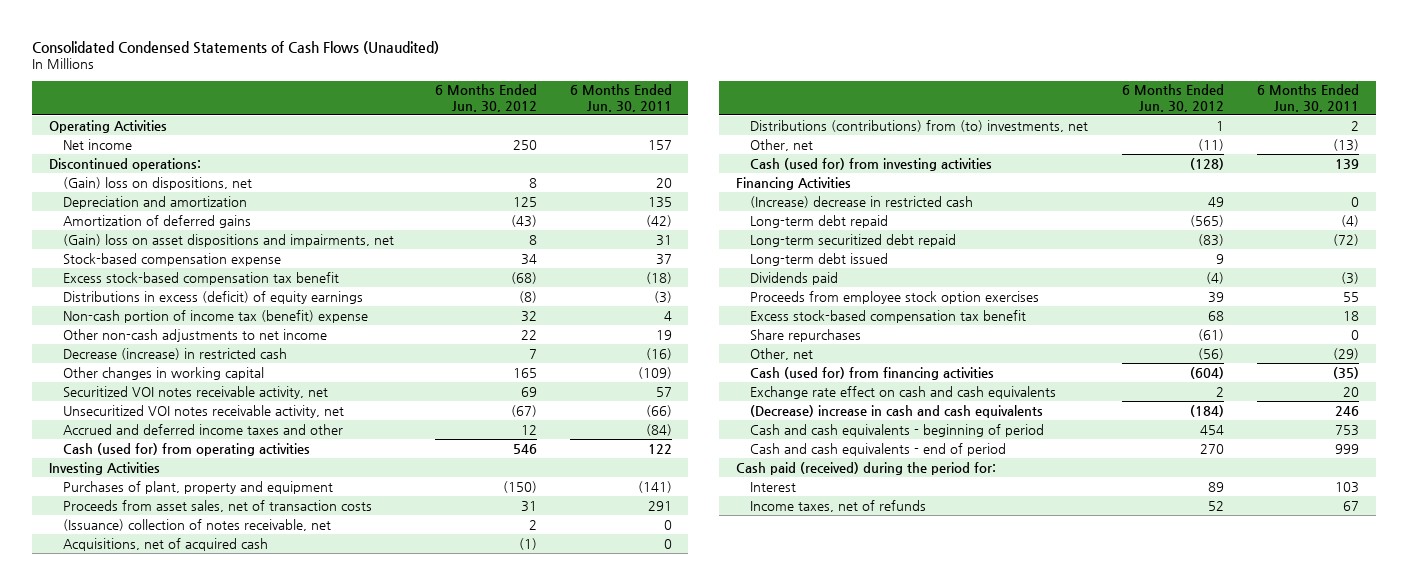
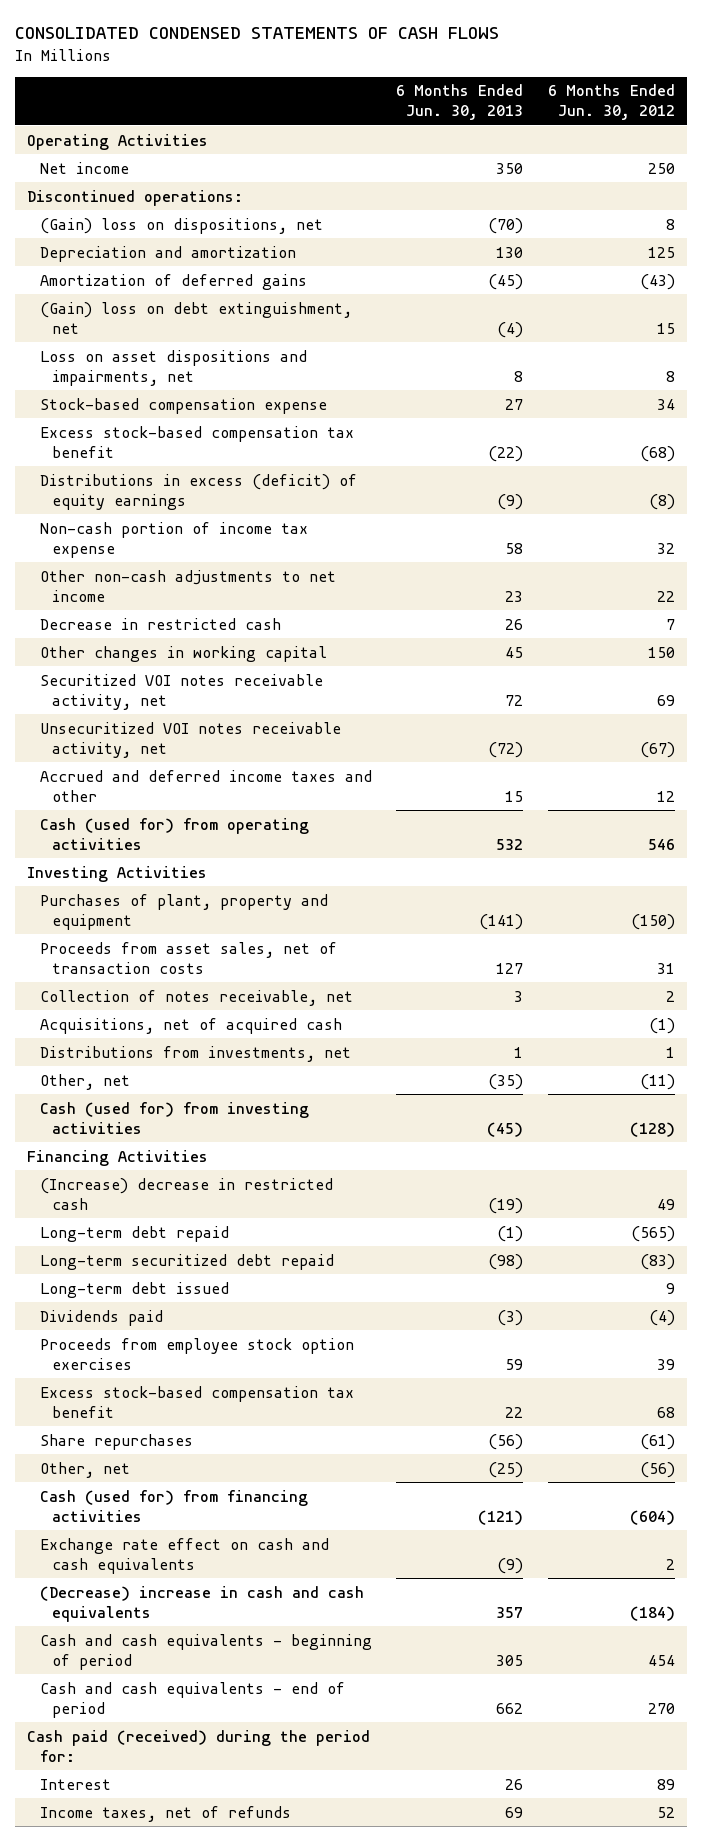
- Consolidated Condensed Statements of Cash Flows (Unaudited)
+ CONSOLIDATED CONDENSED STATEMENTS OF CASH FLOWS
- | 6 Months Ended Jun. 30, 2012 | 6 Months Ended Jun. 30, 2011
+ | 6 Months Ended Jun. 30, 2013 | 6 Months Ended Jun. 30, 2012
- (Gain) loss on asset dispositions and impairments, net | 8 | 31
+ (Gain) loss on debt extinguishment, net | (4) | 15
+ Loss on asset dispositions and impairments, net | 8 | 8
- Non-cash portion of income tax (benefit) expense | 32 | 4
+ Non-cash portion of income tax expense | 58 | 32
- Decrease (increase) in restricted cash | 7 | (16)
- Other changes in working capital | 165 | (109)
+ Decrease in restricted cash | 26 | 7
+ Other changes in working capital | 45 | 150
- (Issuance) collection of notes receivable, net | 2 | 0
+ Collection of notes receivable, net | 3 | 2
- Distributions (contributions) from (to) investments, net | 1 | 2
+ Distributions from investments, net | 1 | 1

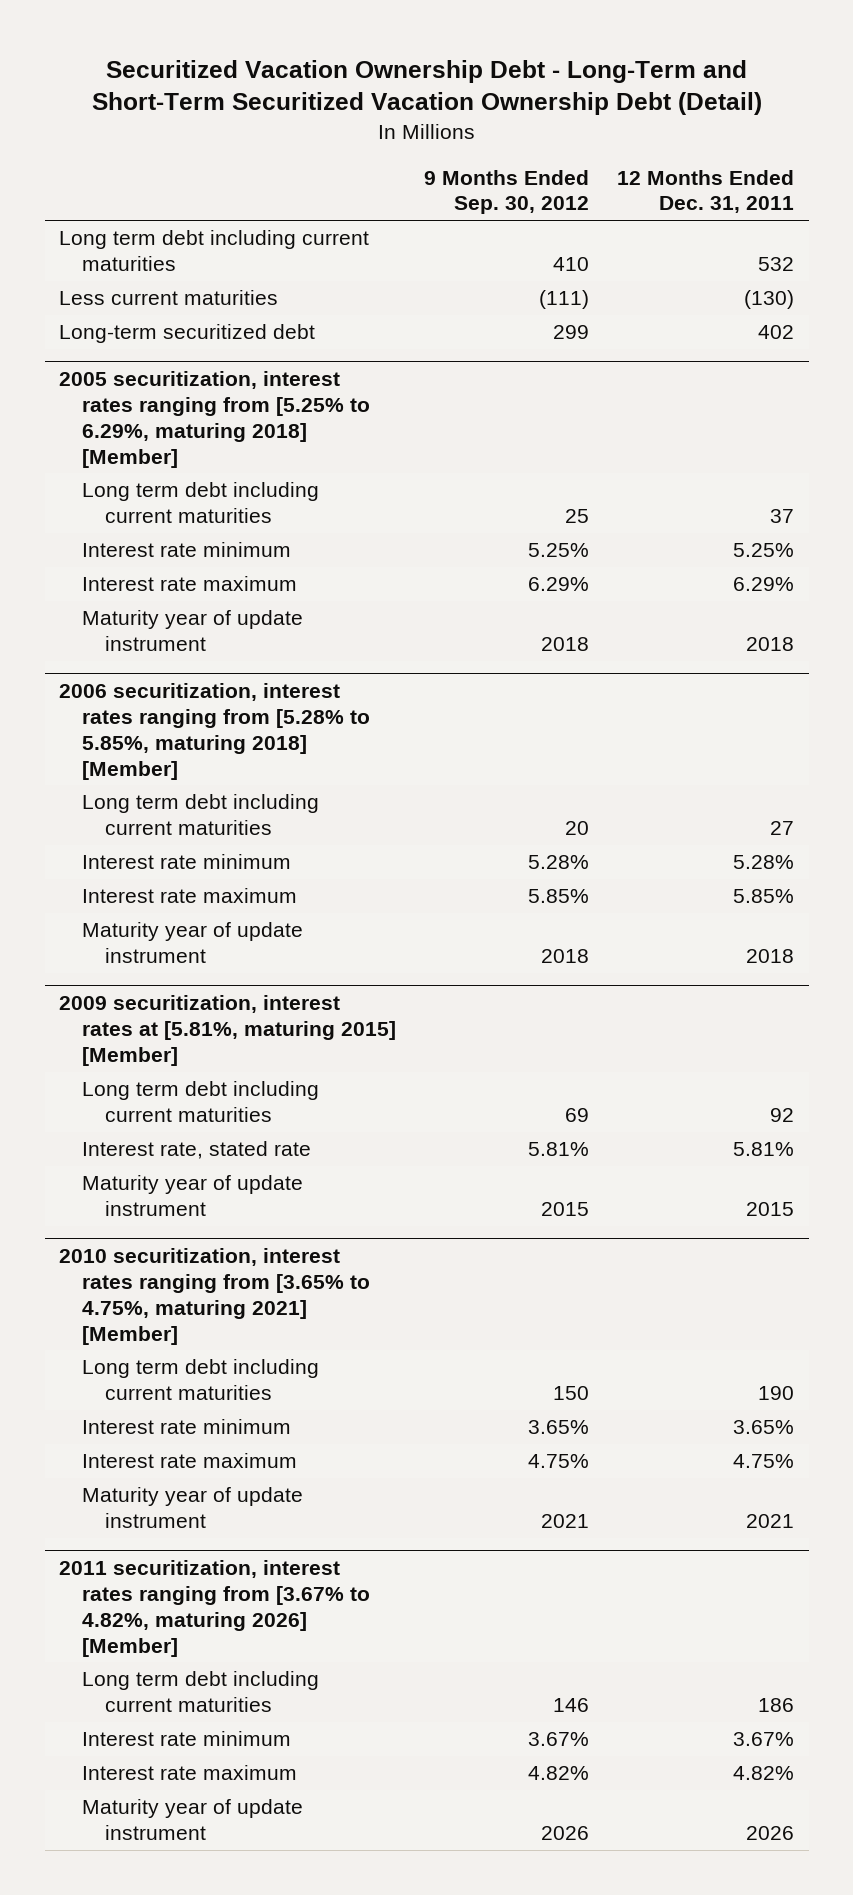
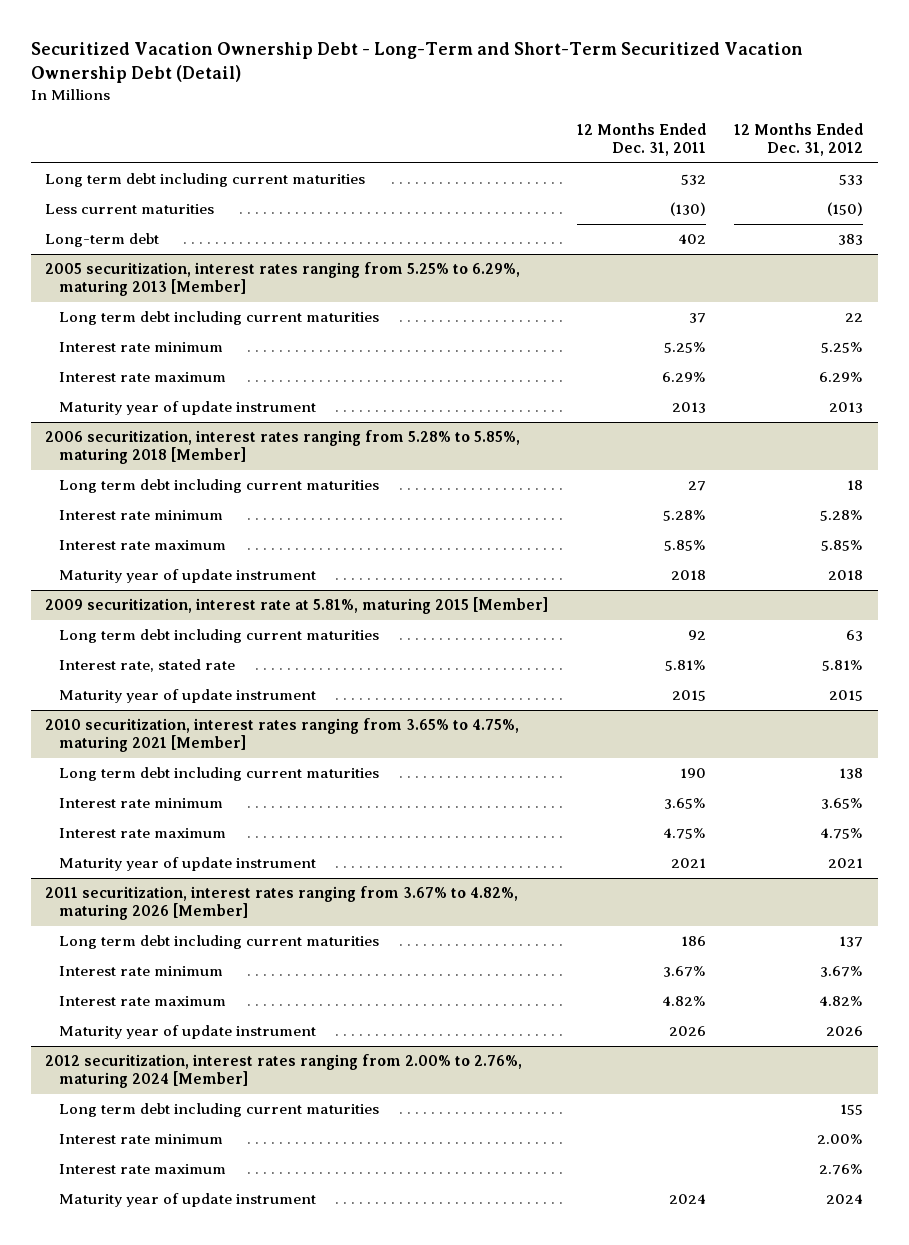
- | 9 Months Ended Sep. 30, 2012 | 12 Months Ended Dec. 31, 2011
+ | 12 Months Ended Dec. 31, 2011 | 12 Months Ended Dec. 31, 2012
- Long-term securitized debt | 299 | 402
- 2005 securitization, interest rates ranging from [5.25% to 6.29%, maturing 2018] [Member]
+ Long-term debt | 402 | 383
+ 2005 securitization, interest rates ranging from 5.25% to 6.29%, maturing 2013 [Member]
- Maturity year of update instrument | 2018 | 2018
- 2006 securitization, interest rates ranging from [5.28% to 5.85%, maturing 2018] [Member]
+ Maturity year of update instrument | 2013 | 2013
+ 2006 securitization, interest rates ranging from 5.28% to 5.85%, maturing 2018 [Member]
- 2009 securitization, interest rates at [5.81%, maturing 2015] [Member]
+ 2009 securitization, interest rate at 5.81%, maturing 2015 [Member]
- 2010 securitization, interest rates ranging from [3.65% to 4.75%, maturing 2021] [Member]
+ 2010 securitization, interest rates ranging from 3.65% to 4.75%, maturing 2021 [Member]
- 2011 securitization, interest rates ranging from [3.67% to 4.82%, maturing 2026] [Member]
+ 2011 securitization, interest rates ranging from 3.67% to 4.82%, maturing 2026 [Member]
+ 2012 securitization, interest rates ranging from 2.00% to 2.76%, maturing 2024 [Member]
+ Long term debt including current maturities | | 155
+ Interest rate minimum | | 2.00%
+ Interest rate maximum | | 2.76%
+ Maturity year of update instrument | 2024 | 2024

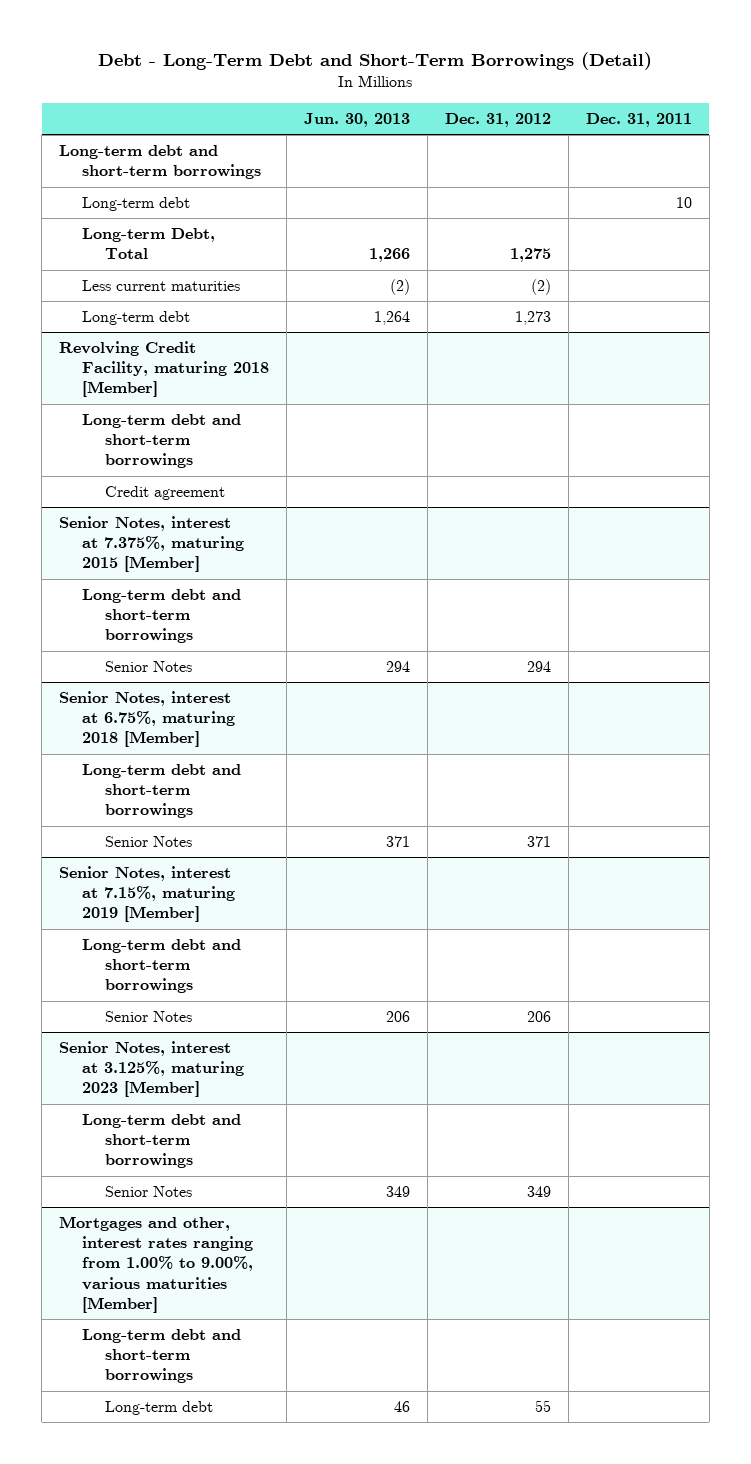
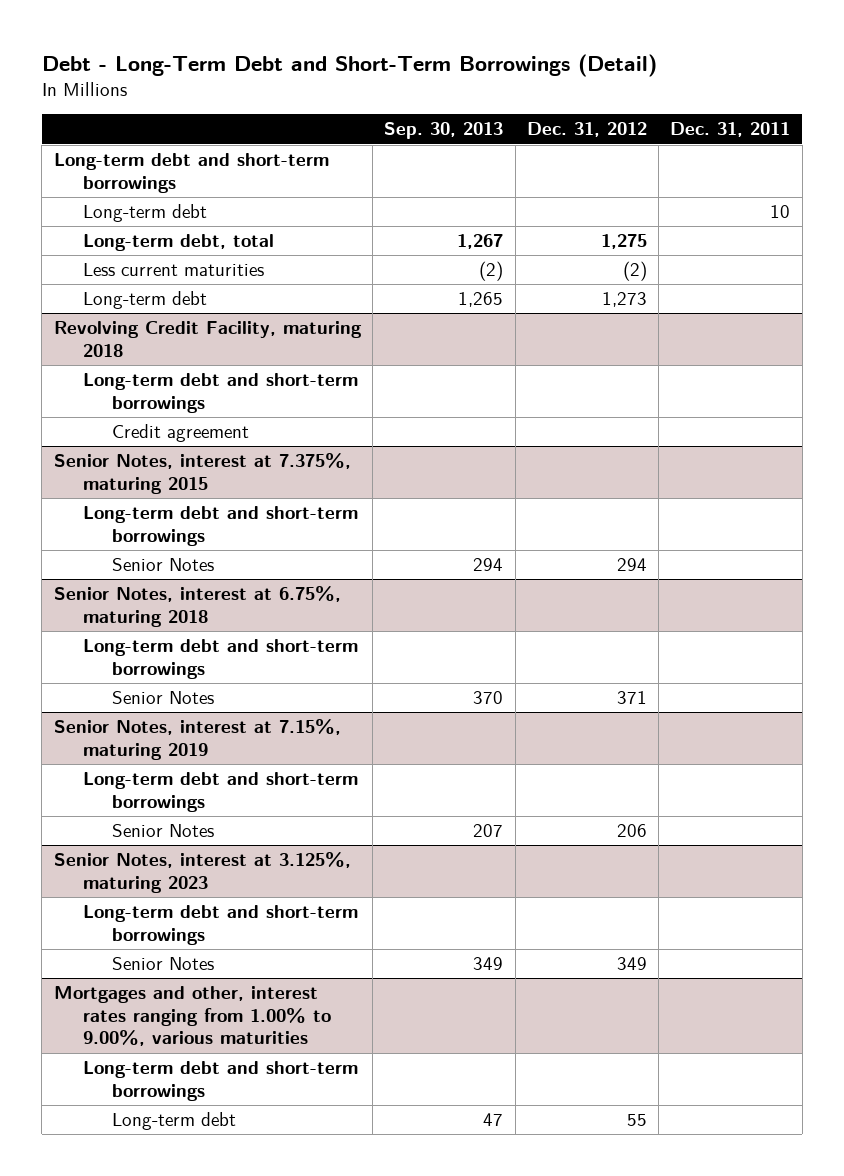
- | Jun. 30, 2013 | Dec. 31, 2012 | Dec. 31, 2011
+ | Sep. 30, 2013 | Dec. 31, 2012 | Dec. 31, 2011
- Long-term Debt, Total | 1,266 | 1,275 |
+ Long-term debt, total | 1,267 | 1,275 |
- Revolving Credit Facility, maturing 2018 [Member]
+ Revolving Credit Facility, maturing 2018
- Senior Notes, interest at 7.375%, maturing 2015 [Member]
+ Senior Notes, interest at 7.375%, maturing 2015
- Senior Notes, interest at 6.75%, maturing 2018 [Member]
+ Senior Notes, interest at 6.75%, maturing 2018
- Senior Notes, interest at 7.15%, maturing 2019 [Member]
+ Senior Notes, interest at 7.15%, maturing 2019
- Senior Notes, interest at 3.125%, maturing 2023 [Member]
+ Senior Notes, interest at 3.125%, maturing 2023
- Mortgages and other, interest rates ranging from 1.00% to 9.00%, various maturities [Member]
+ Mortgages and other, interest rates ranging from 1.00% to 9.00%, various maturities

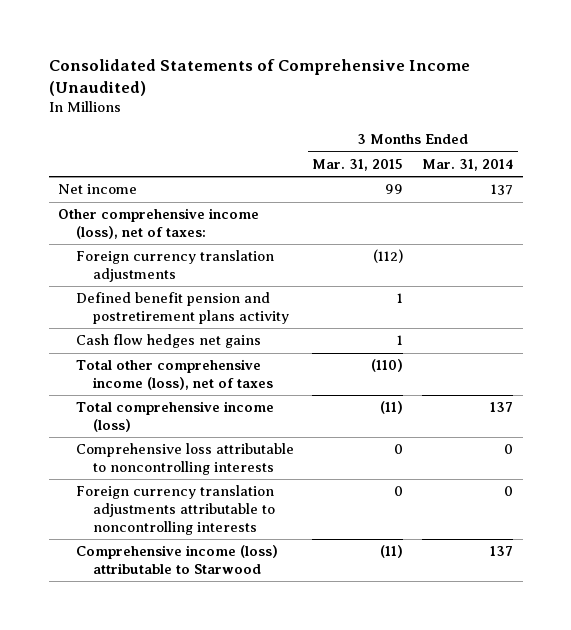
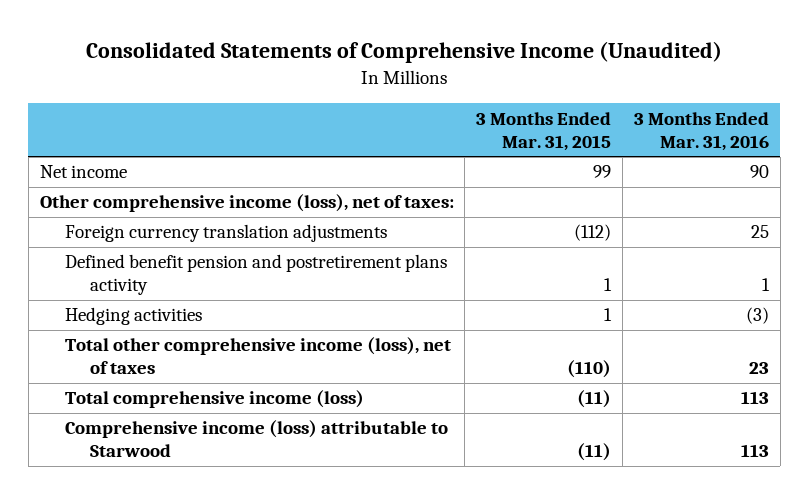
- | 3 Months Ended Mar. 31, 2015 | 3 Months Ended Mar. 31, 2014
+ | 3 Months Ended Mar. 31, 2015 | 3 Months Ended Mar. 31, 2016
- Cash flow hedges net gains | 1 |
+ Hedging activities | 1 | (3)
- Comprehensive loss attributable to noncontrolling interests | 0 | 0
- Foreign currency translation adjustments attributable to noncontrolling interests | 0 | 0

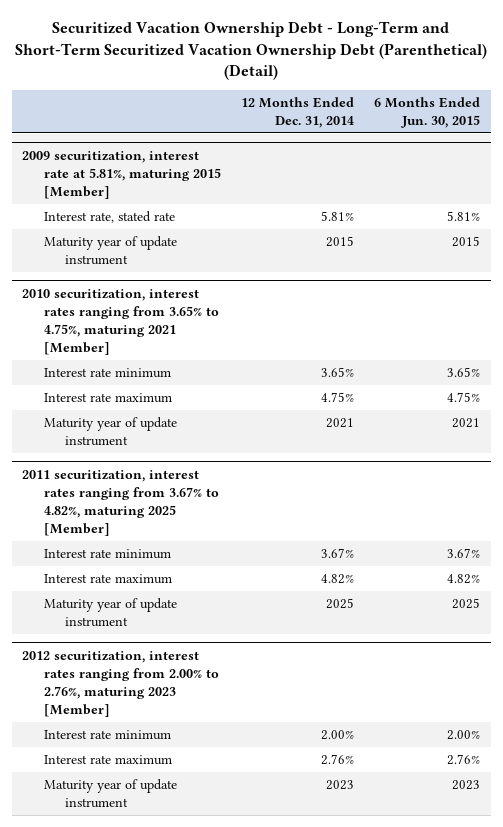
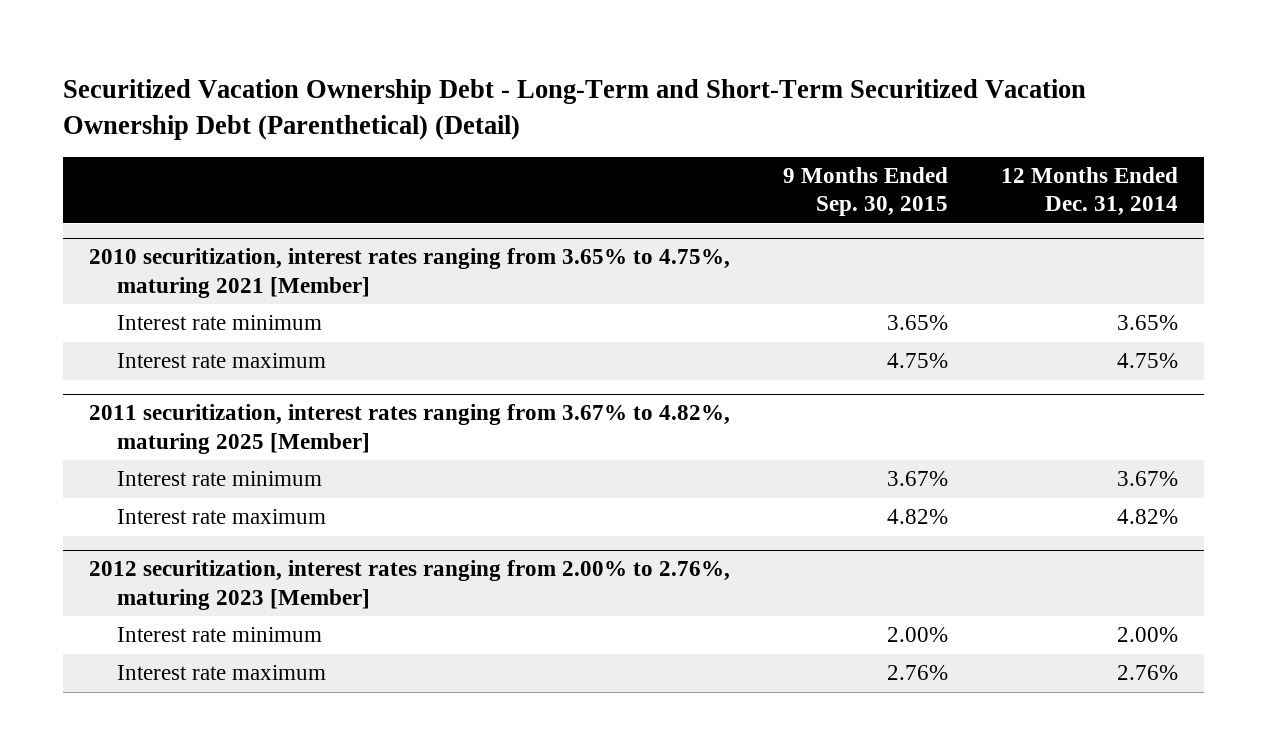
- | 12 Months Ended Dec. 31, 2014 | 6 Months Ended Jun. 30, 2015
+ | 9 Months Ended Sep. 30, 2015 | 12 Months Ended Dec. 31, 2014
- 2009 securitization, interest rate at 5.81%, maturing 2015 [Member]
- Interest rate, stated rate | 5.81% | 5.81%
- Maturity year of update instrument | 2015 | 2015
@ 2010 securitization, interest rates ranging from 3.65% to 4.75%, maturing 2021 [Member]
- Maturity year of update instrument | 2021 | 2021
@ 2011 securitization, interest rates ranging from 3.67% to 4.82%, maturing 2025 [Member]
- Maturity year of update instrument | 2025 | 2025
@ 2012 securitization, interest rates ranging from 2.00% to 2.76%, maturing 2023 [Member]
- Maturity year of update instrument | 2023 | 2023

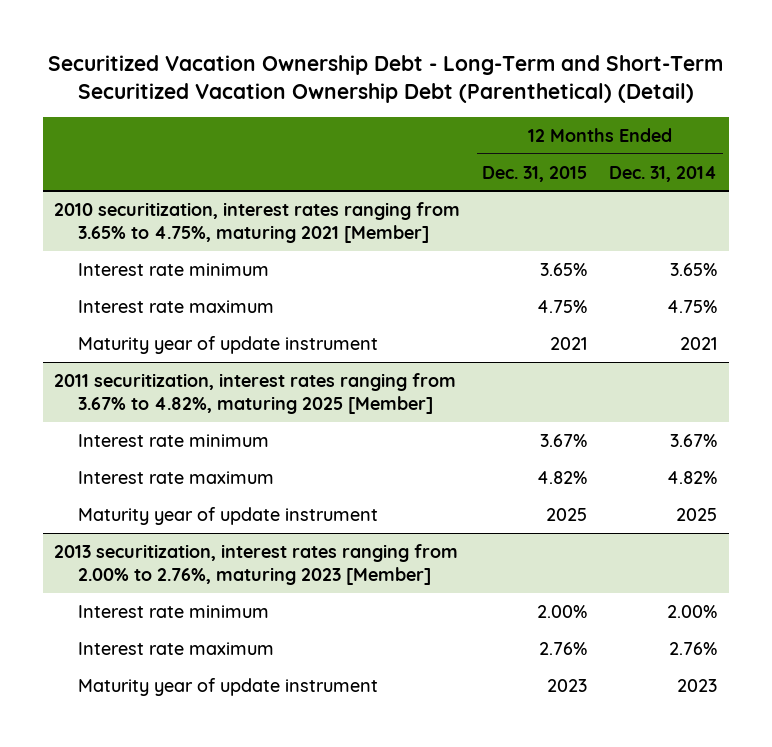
- | 9 Months Ended Sep. 30, 2015 | 12 Months Ended Dec. 31, 2014
+ | 12 Months Ended Dec. 31, 2015 | 12 Months Ended Dec. 31, 2014
@ 2010 securitization, interest rates ranging from 3.65% to 4.75%, maturing 2021 [Member]
+ Maturity year of update instrument | 2021 | 2021
- 2012 securitization, interest rates ranging from 2.00% to 2.76%, maturing 2023 [Member]
@ 2011 securitization, interest rates ranging from 3.67% to 4.82%, maturing 2025 [Member]
+ Maturity year of update instrument | 2025 | 2025
+ 2013 securitization, interest rates ranging from 2.00% to 2.76%, maturing 2023 [Member]
+ Maturity year of update instrument | 2023 | 2023

